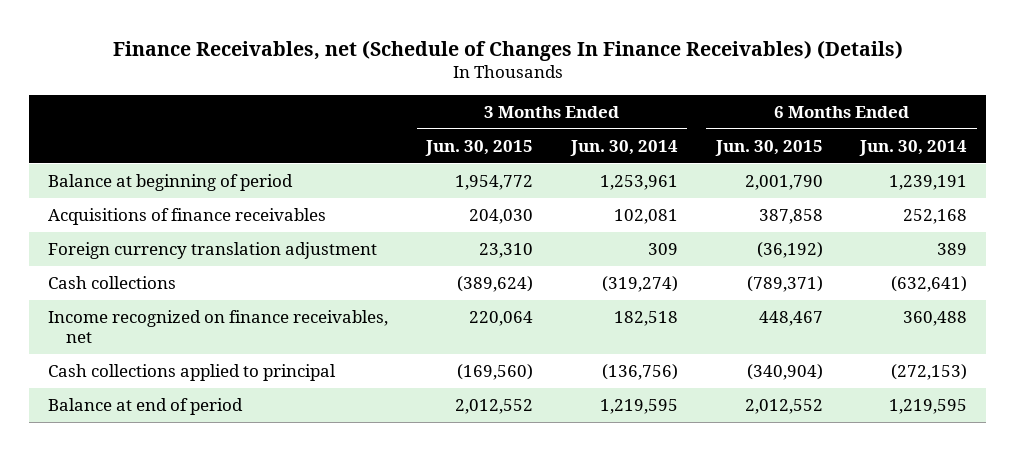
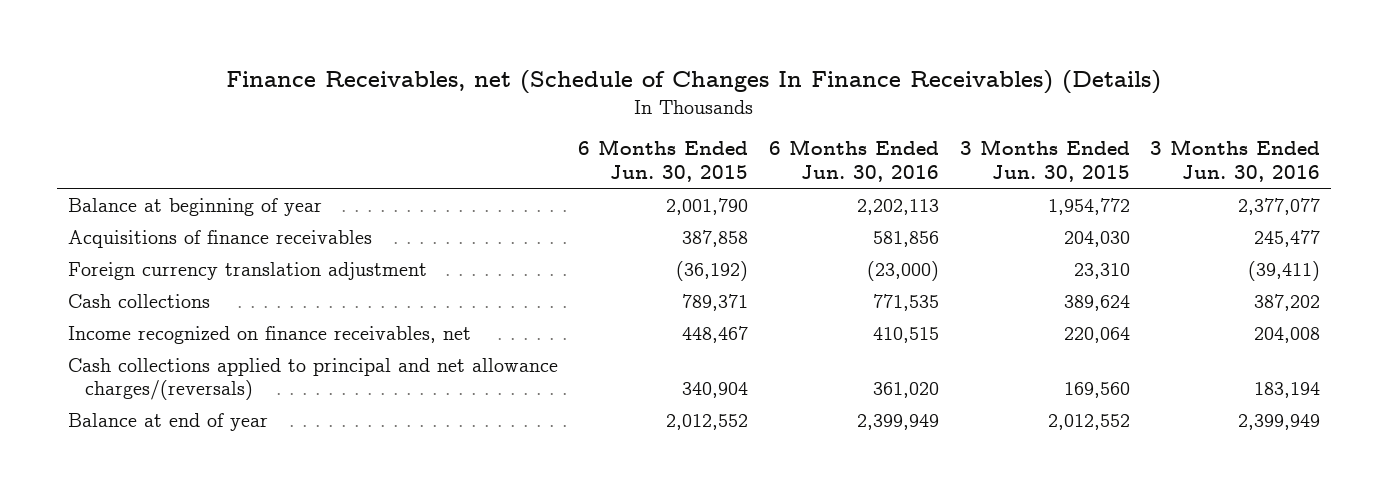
- | 3 Months Ended Jun. 30, 2015 | 3 Months Ended Jun. 30, 2014 | 6 Months Ended Jun. 30, 2015 | 6 Months Ended Jun. 30, 2014
+ | 6 Months Ended Jun. 30, 2015 | 6 Months Ended Jun. 30, 2016 | 3 Months Ended Jun. 30, 2015 | 3 Months Ended Jun. 30, 2016
- Balance at beginning of period | 1,954,772 | 1,253,961 | 2,001,790 | 1,239,191
+ Balance at beginning of year | 2,001,790 | 2,202,113 | 1,954,772 | 2,377,077
- Cash collections | (389,624) | (319,274) | (789,371) | (632,641)
+ Cash collections | 789,371 | 771,535 | 389,624 | 387,202
- Cash collections applied to principal | (169,560) | (136,756) | (340,904) | (272,153)
- Balance at end of period | 2,012,552 | 1,219,595 | 2,012,552 | 1,219,595
+ Cash collections applied to principal and net allowance charges/(reversals) | 340,904 | 361,020 | 169,560 | 183,194
+ Balance at end of year | 2,012,552 | 2,399,949 | 2,012,552 | 2,399,949

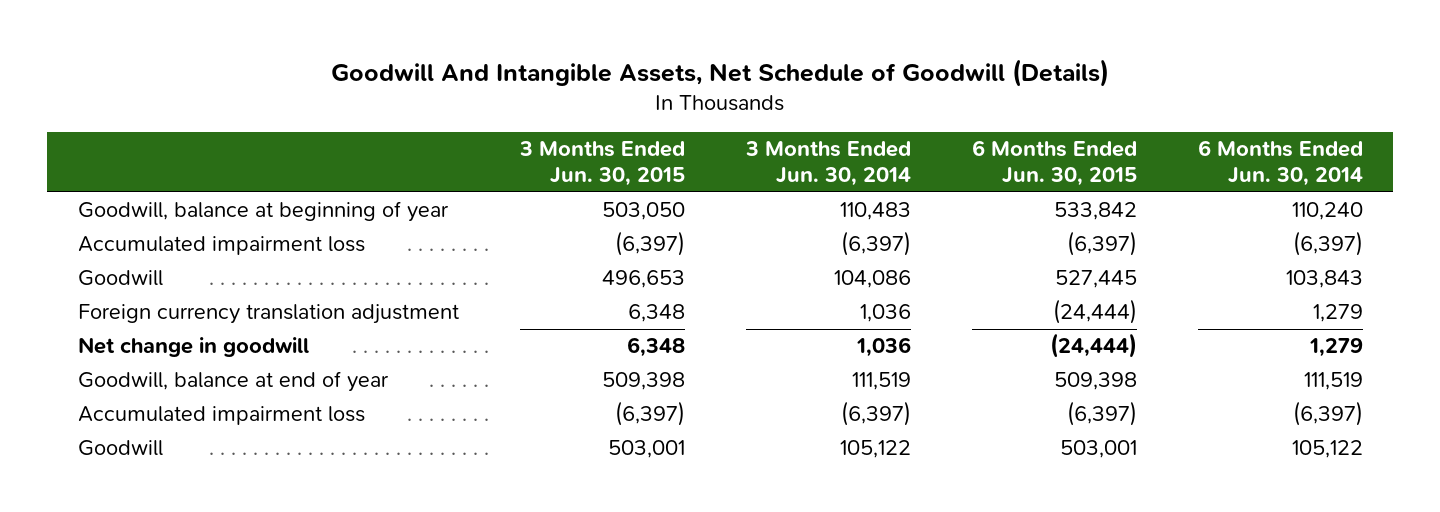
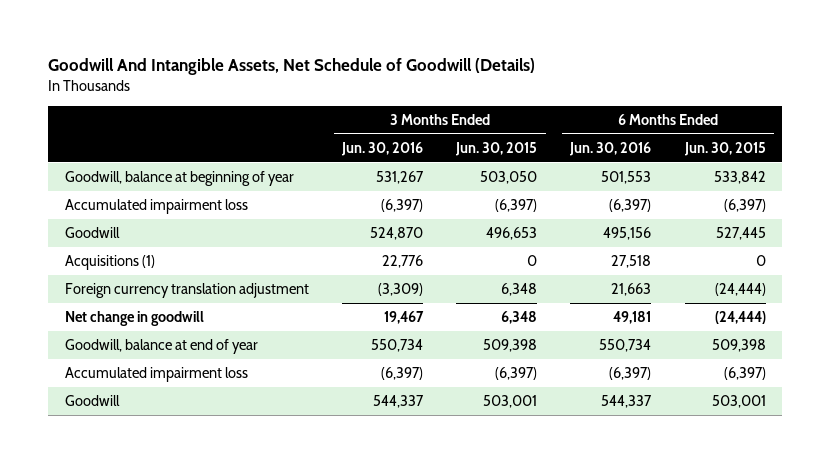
- | 3 Months Ended Jun. 30, 2015 | 3 Months Ended Jun. 30, 2014 | 6 Months Ended Jun. 30, 2015 | 6 Months Ended Jun. 30, 2014
+ | 3 Months Ended Jun. 30, 2016 | 3 Months Ended Jun. 30, 2015 | 6 Months Ended Jun. 30, 2016 | 6 Months Ended Jun. 30, 2015
+ Acquisitions (1) | 22,776 | 0 | 27,518 | 0

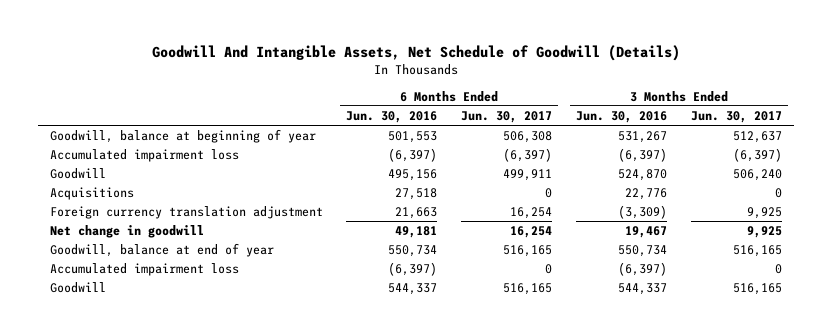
- | 3 Months Ended Jun. 30, 2016 | 3 Months Ended Jun. 30, 2015 | 6 Months Ended Jun. 30, 2016 | 6 Months Ended Jun. 30, 2015
+ | 6 Months Ended Jun. 30, 2016 | 6 Months Ended Jun. 30, 2017 | 3 Months Ended Jun. 30, 2016 | 3 Months Ended Jun. 30, 2017
- Acquisitions (1) | 22,776 | 0 | 27,518 | 0
+ Acquisitions | 27,518 | 0 | 22,776 | 0

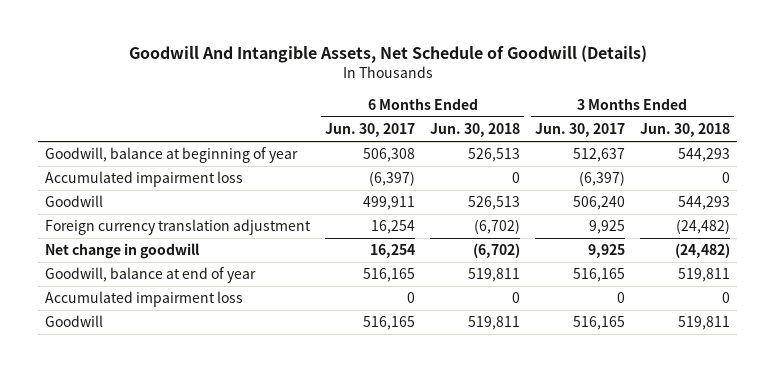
- | 6 Months Ended Jun. 30, 2016 | 6 Months Ended Jun. 30, 2017 | 3 Months Ended Jun. 30, 2016 | 3 Months Ended Jun. 30, 2017
+ | 6 Months Ended Jun. 30, 2017 | 6 Months Ended Jun. 30, 2018 | 3 Months Ended Jun. 30, 2017 | 3 Months Ended Jun. 30, 2018
- Acquisitions | 27,518 | 0 | 22,776 | 0

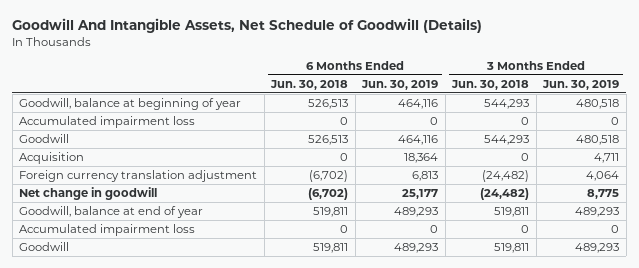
- | 6 Months Ended Jun. 30, 2017 | 6 Months Ended Jun. 30, 2018 | 3 Months Ended Jun. 30, 2017 | 3 Months Ended Jun. 30, 2018
+ | 6 Months Ended Jun. 30, 2018 | 6 Months Ended Jun. 30, 2019 | 3 Months Ended Jun. 30, 2018 | 3 Months Ended Jun. 30, 2019
+ Acquisition | 0 | 18,364 | 0 | 4,711

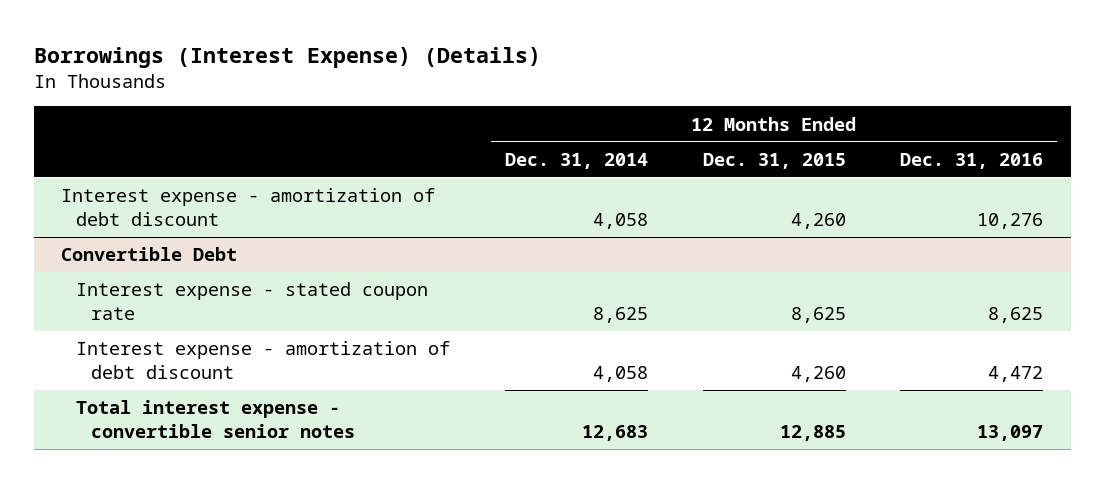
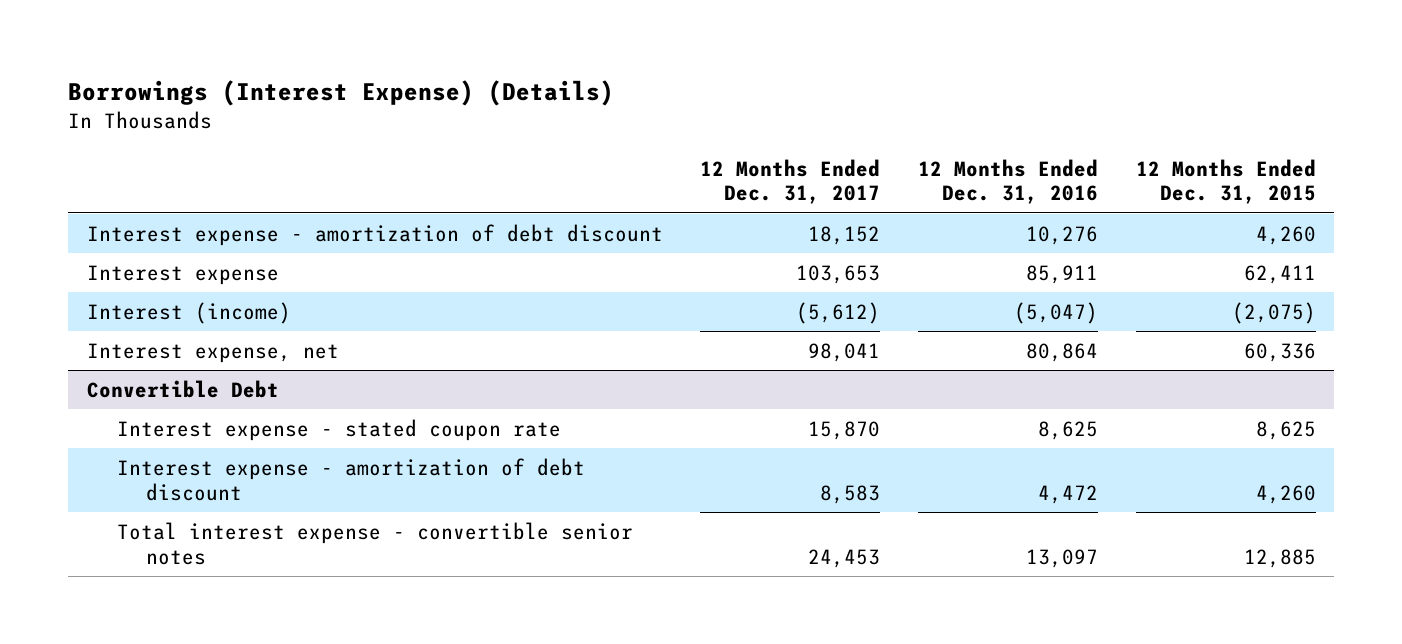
- | 12 Months Ended Dec. 31, 2014 | 12 Months Ended Dec. 31, 2015 | 12 Months Ended Dec. 31, 2016
+ | 12 Months Ended Dec. 31, 2017 | 12 Months Ended Dec. 31, 2016 | 12 Months Ended Dec. 31, 2015
+ Interest expense | 103,653 | 85,911 | 62,411
+ Interest (income) | (5,612) | (5,047) | (2,075)
+ Interest expense, net | 98,041 | 80,864 | 60,336

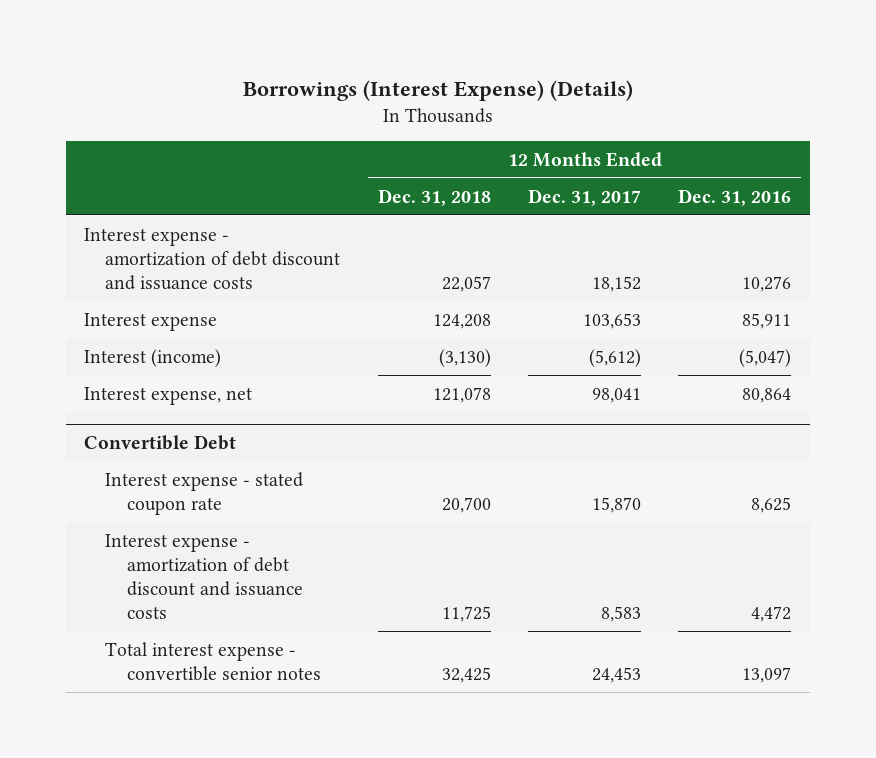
- | 12 Months Ended Dec. 31, 2017 | 12 Months Ended Dec. 31, 2016 | 12 Months Ended Dec. 31, 2015
+ | 12 Months Ended Dec. 31, 2018 | 12 Months Ended Dec. 31, 2017 | 12 Months Ended Dec. 31, 2016
- Interest expense - amortization of debt discount | 18,152 | 10,276 | 4,260
+ Interest expense - amortization of debt discount and issuance costs | 22,057 | 18,152 | 10,276
@ Convertible Debt
- Interest expense - amortization of debt discount | 8,583 | 4,472 | 4,260
+ Interest expense - amortization of debt discount and issuance costs | 11,725 | 8,583 | 4,472

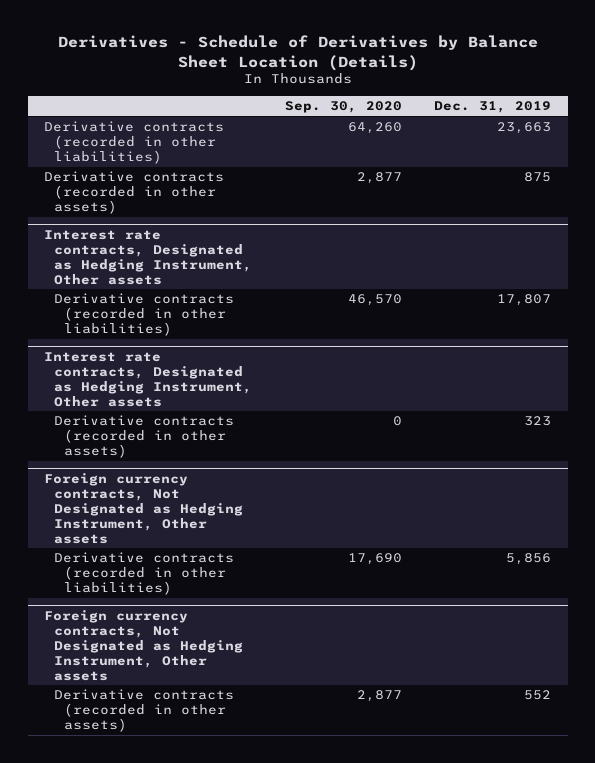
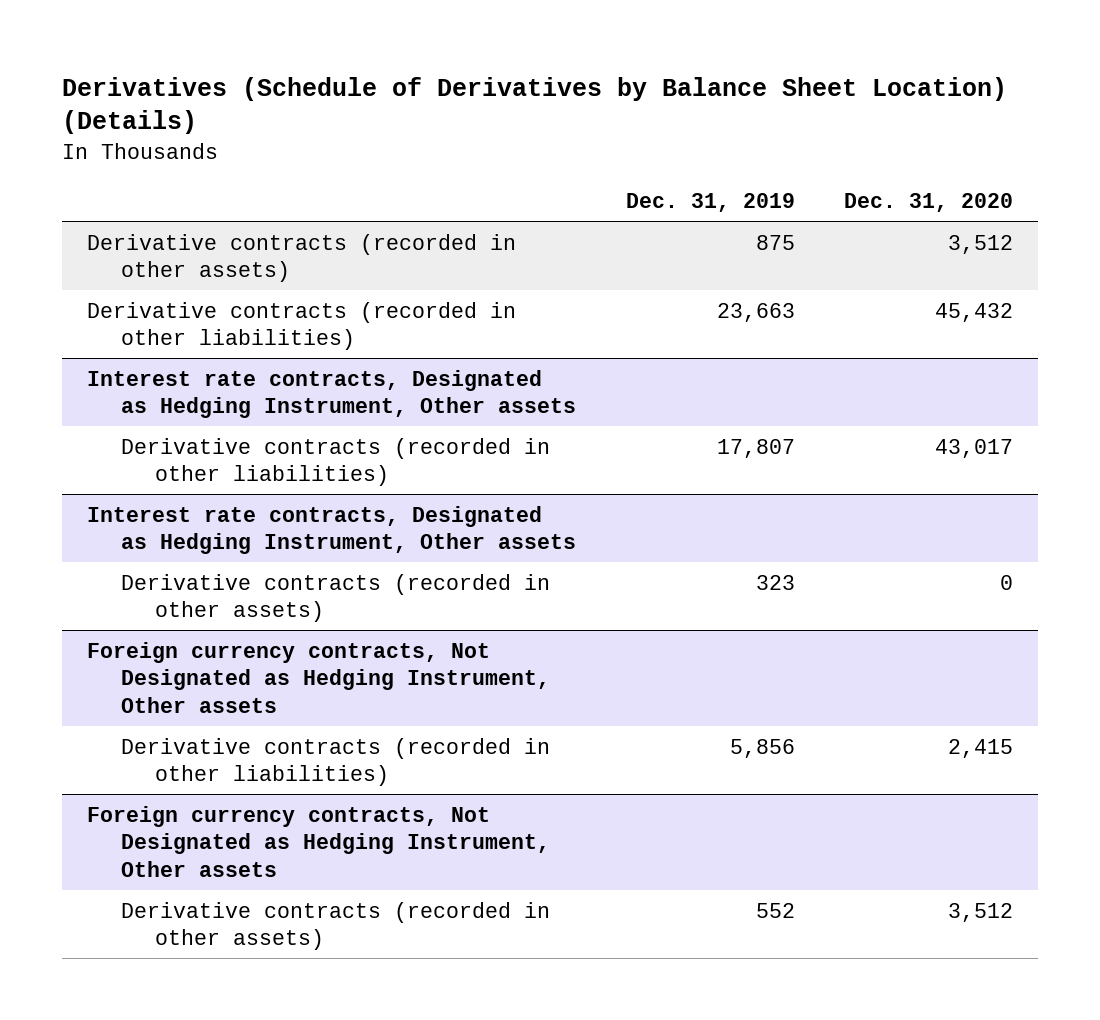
- Derivatives - Schedule of Derivatives by Balance Sheet Location (Details)
+ Derivatives (Schedule of Derivatives by Balance Sheet Location) (Details)
- | Sep. 30, 2020 | Dec. 31, 2019
+ | Dec. 31, 2019 | Dec. 31, 2020
moved down: Derivative contracts (recorded in other liabilities) | 23,663 | 45,432

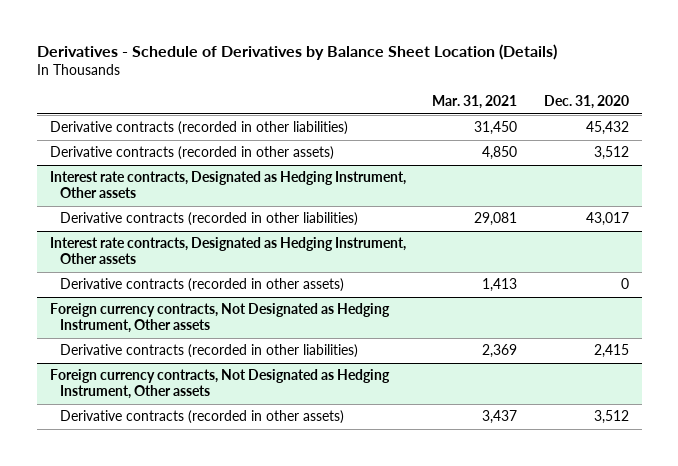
- Derivatives (Schedule of Derivatives by Balance Sheet Location) (Details)
+ Derivatives - Schedule of Derivatives by Balance Sheet Location (Details)
- | Dec. 31, 2019 | Dec. 31, 2020
+ | Mar. 31, 2021 | Dec. 31, 2020
moved down: Derivative contracts (recorded in other assets) | 4,850 | 3,512

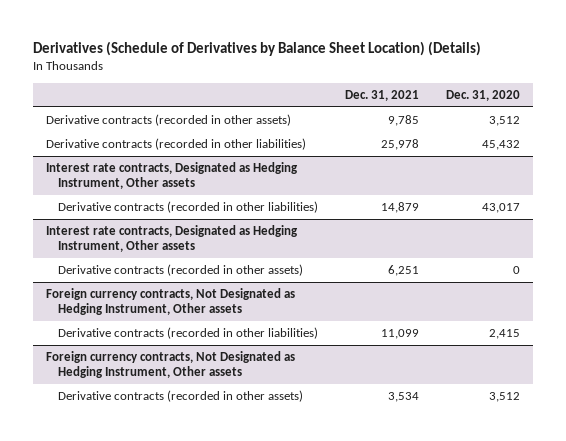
- Derivatives - Schedule of Derivatives by Balance Sheet Location (Details)
+ Derivatives (Schedule of Derivatives by Balance Sheet Location) (Details)
- | Mar. 31, 2021 | Dec. 31, 2020
+ | Dec. 31, 2021 | Dec. 31, 2020
moved down: Derivative contracts (recorded in other liabilities) | 25,978 | 45,432

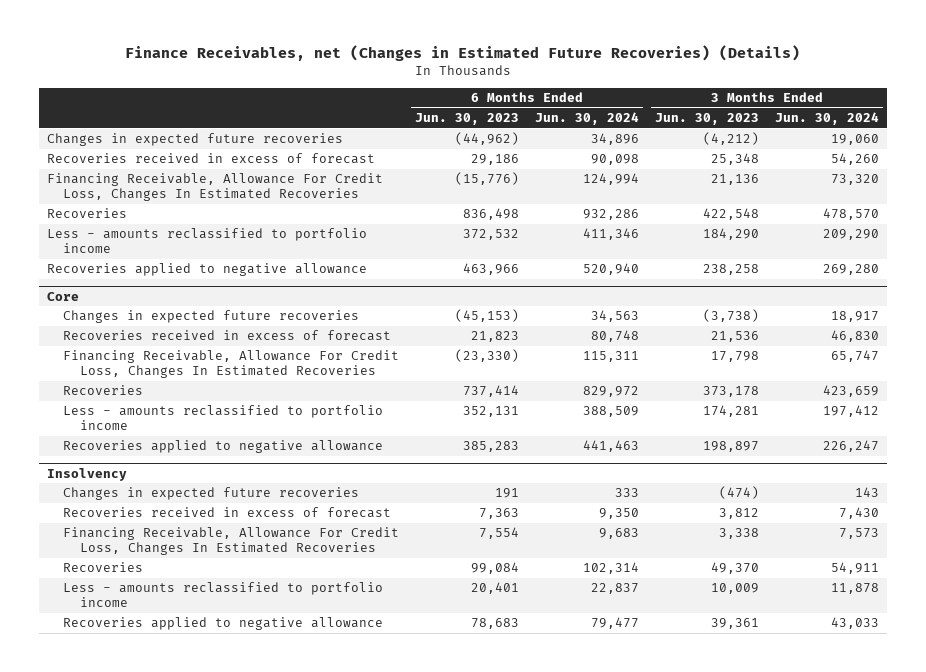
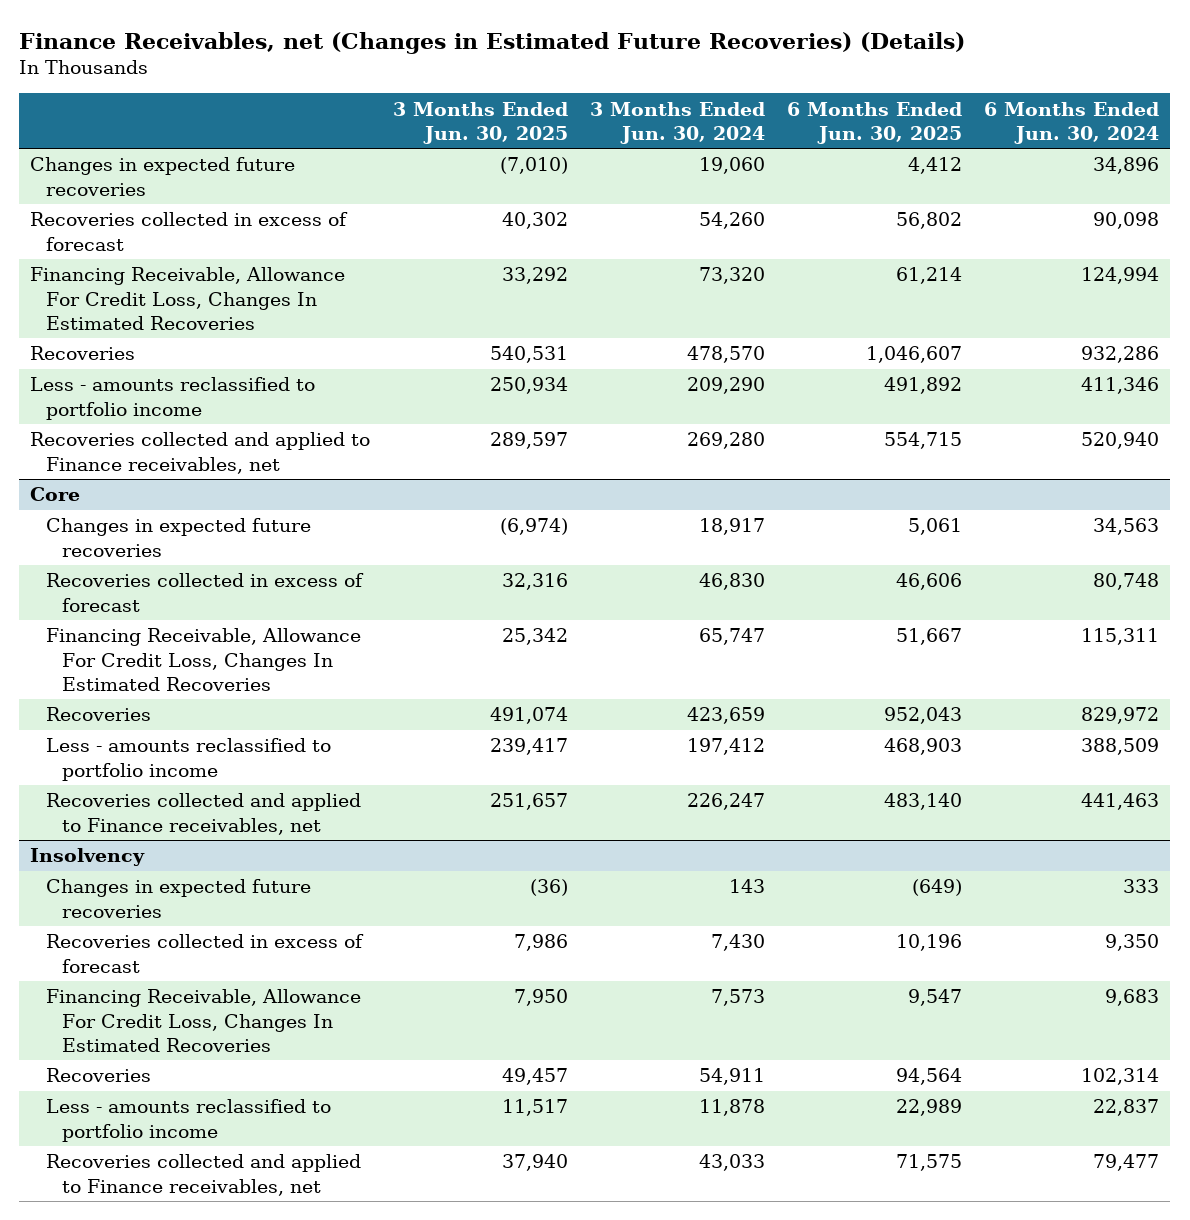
- | 6 Months Ended Jun. 30, 2023 | 6 Months Ended Jun. 30, 2024 | 3 Months Ended Jun. 30, 2023 | 3 Months Ended Jun. 30, 2024
+ | 3 Months Ended Jun. 30, 2025 | 3 Months Ended Jun. 30, 2024 | 6 Months Ended Jun. 30, 2025 | 6 Months Ended Jun. 30, 2024
- Recoveries received in excess of forecast | 29,186 | 90,098 | 25,348 | 54,260
+ Recoveries collected in excess of forecast | 40,302 | 54,260 | 56,802 | 90,098
- Recoveries applied to negative allowance | 463,966 | 520,940 | 238,258 | 269,280
+ Recoveries collected and applied to Finance receivables, net | 289,597 | 269,280 | 554,715 | 520,940
@ Core
- Recoveries received in excess of forecast | 21,823 | 80,748 | 21,536 | 46,830
+ Recoveries collected in excess of forecast | 32,316 | 46,830 | 46,606 | 80,748
- Recoveries applied to negative allowance | 385,283 | 441,463 | 198,897 | 226,247
+ Recoveries collected and applied to Finance receivables, net | 251,657 | 226,247 | 483,140 | 441,463
@ Insolvency
- Recoveries received in excess of forecast | 7,363 | 9,350 | 3,812 | 7,430
+ Recoveries collected in excess of forecast | 7,986 | 7,430 | 10,196 | 9,350
- Recoveries applied to negative allowance | 78,683 | 79,477 | 39,361 | 43,033
+ Recoveries collected and applied to Finance receivables, net | 37,940 | 43,033 | 71,575 | 79,477

